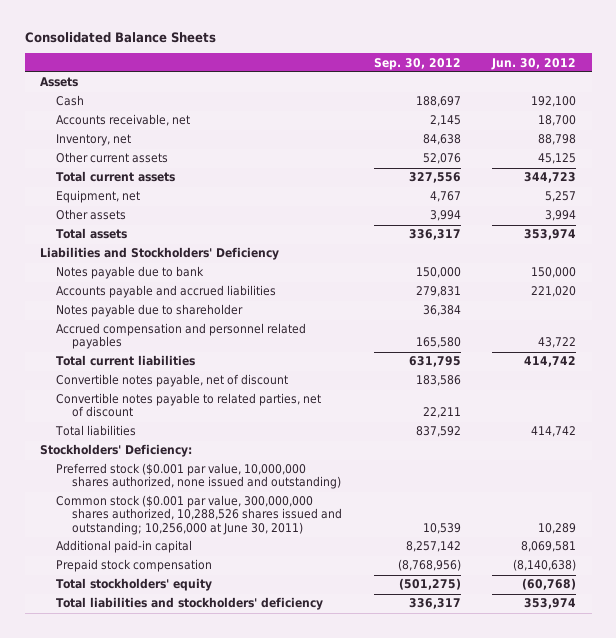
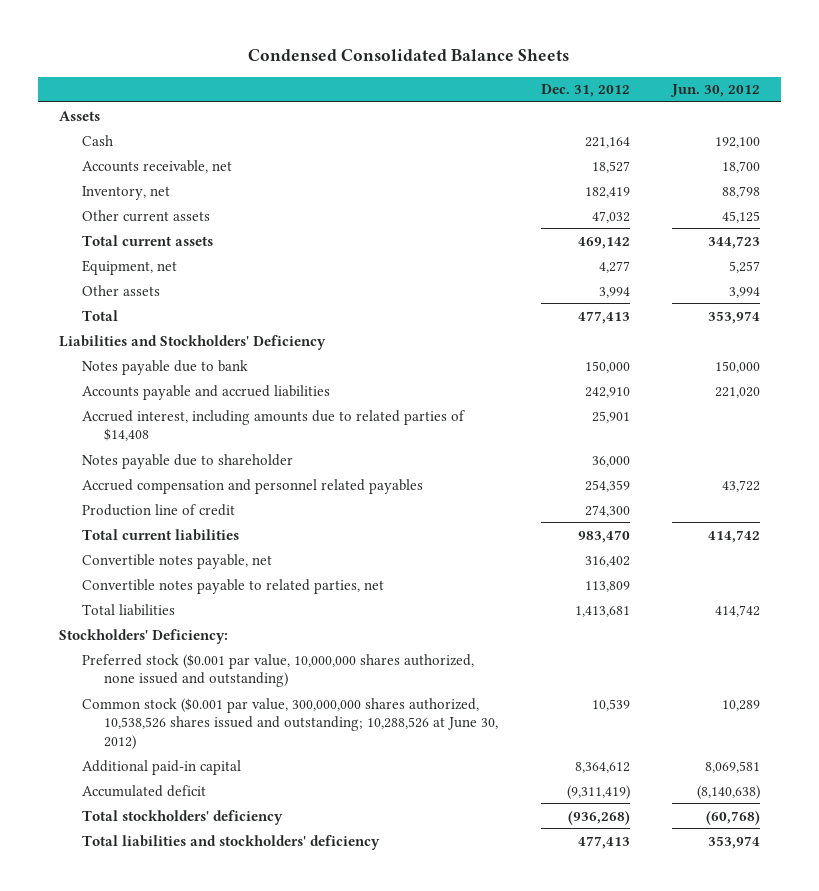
- Consolidated Balance Sheets
+ Condensed Consolidated Balance Sheets
- | Sep. 30, 2012 | Jun. 30, 2012
+ | Dec. 31, 2012 | Jun. 30, 2012
- Total assets | 336,317 | 353,974
+ Total | 477,413 | 353,974
+ Accrued interest, including amounts due to related parties of $14,408 | 25,901 |
+ Production line of credit | 274,300 |
- Convertible notes payable, net of discount | 183,586 |
- Convertible notes payable to related parties, net of discount | 22,211 |
+ Convertible notes payable, net | 316,402 |
+ Convertible notes payable to related parties, net | 113,809 |
- Common stock ($0.001 par value, 300,000,000 shares authorized, 10,288,526 shares issued and outstanding; 10,256,000 at June 30, 2011) | 10,539 | 10,289
+ Common stock ($0.001 par value, 300,000,000 shares authorized, 10,538,526 shares issued and outstanding; 10,288,526 at June 30, 2012) | 10,539 | 10,289
- Prepaid stock compensation | (8,768,956) | (8,140,638)
- Total stockholders' equity | (501,275) | (60,768)
+ Accumulated deficit | (9,311,419) | (8,140,638)
+ Total stockholders' deficiency | (936,268) | (60,768)

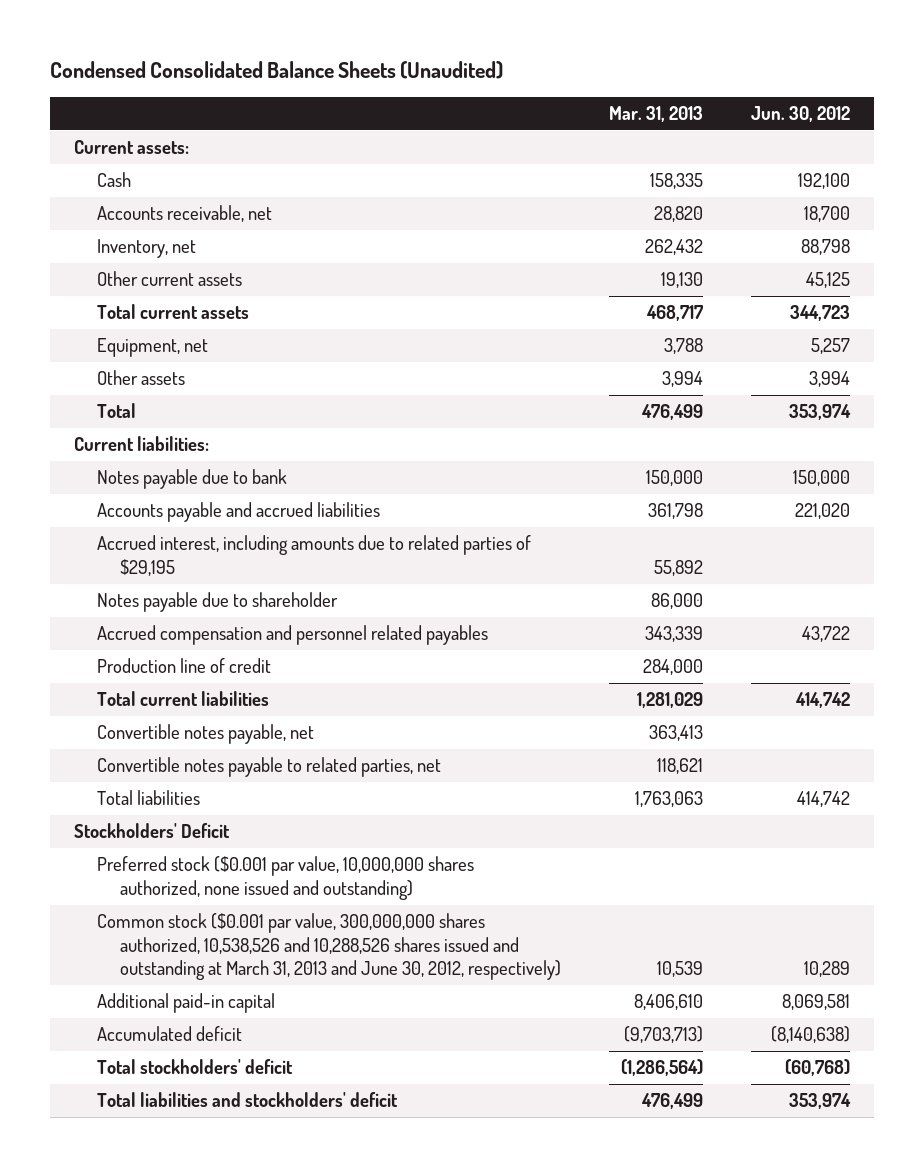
- Condensed Consolidated Balance Sheets
+ Condensed Consolidated Balance Sheets (Unaudited)
- | Dec. 31, 2012 | Jun. 30, 2012
+ | Mar. 31, 2013 | Jun. 30, 2012
- Assets
+ Current assets:
- Liabilities and Stockholders' Deficiency
+ Current liabilities:
- Accrued interest, including amounts due to related parties of $14,408 | 25,901 |
+ Accrued interest, including amounts due to related parties of $29,195 | 55,892 |
- Stockholders' Deficiency:
+ Stockholders' Deficit
- Common stock ($0.001 par value, 300,000,000 shares authorized, 10,538,526 shares issued and outstanding; 10,288,526 at June 30, 2012) | 10,539 | 10,289
+ Common stock ($0.001 par value, 300,000,000 shares authorized, 10,538,526 and 10,288,526 shares issued and outstanding at March 31, 2013 and June 30, 2012, respectively) | 10,539 | 10,289
- Total stockholders' deficiency | (936,268) | (60,768)
- Total liabilities and stockholders' deficiency | 477,413 | 353,974
+ Total stockholders' deficit | (1,286,564) | (60,768)
+ Total liabilities and stockholders' deficit | 476,499 | 353,974

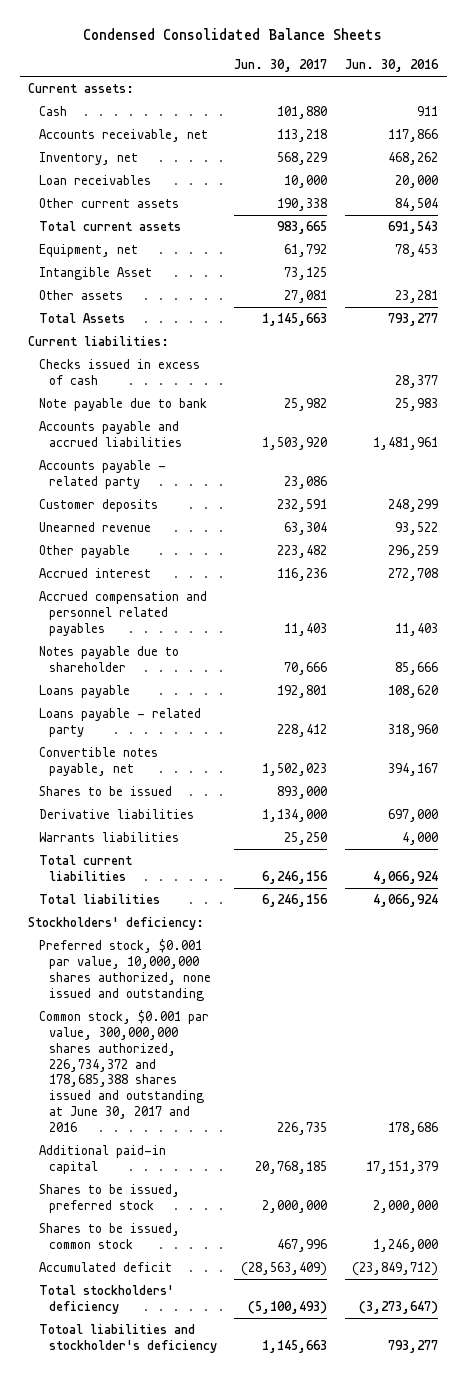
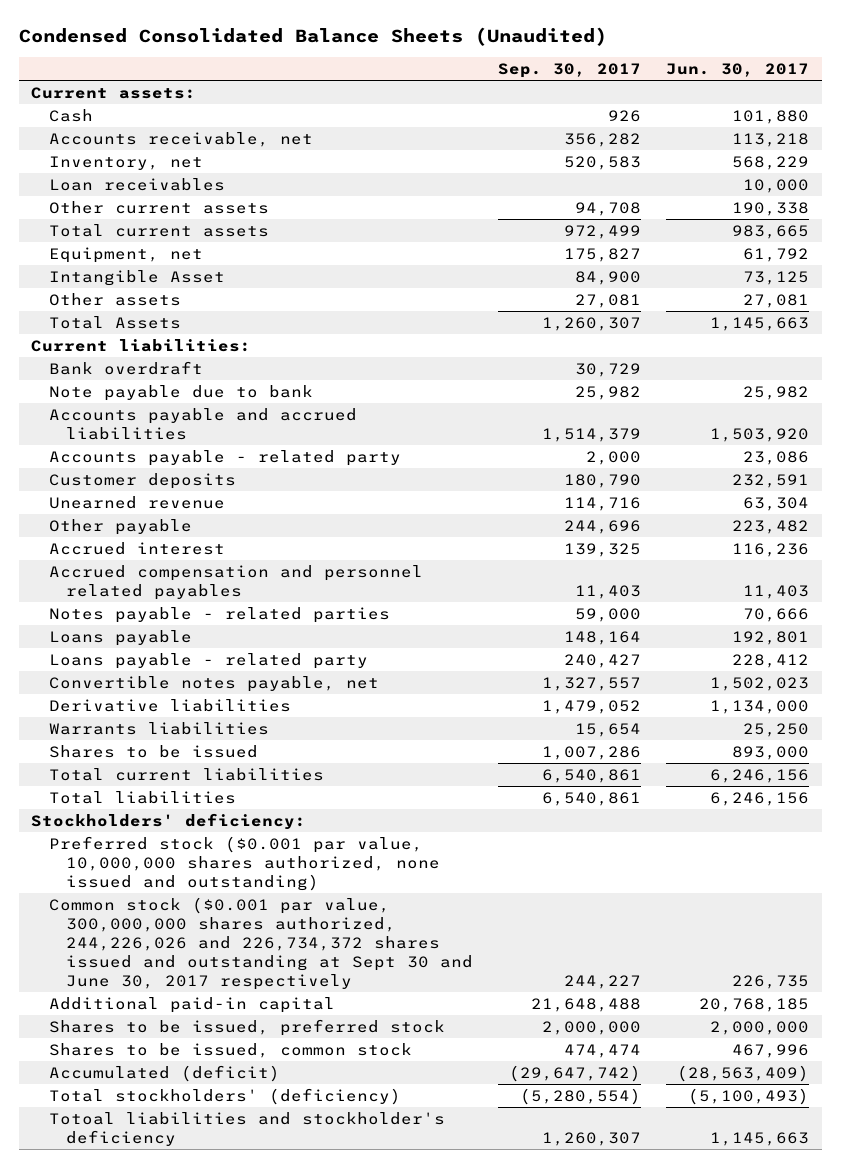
- Condensed Consolidated Balance Sheets
+ Condensed Consolidated Balance Sheets (Unaudited)
- | Jun. 30, 2017 | Jun. 30, 2016
+ | Sep. 30, 2017 | Jun. 30, 2017
- Checks issued in excess of cash | | 28,377
+ Bank overdraft | 30,729 |
- Notes payable due to shareholder | 70,666 | 85,666
+ Notes payable - related parties | 59,000 | 70,666
moved down: Shares to be issued | 1,007,286 | 893,000
- Preferred stock, $0.001 par value, 10,000,000 shares authorized, none issued and outstanding
- Common stock, $0.001 par value, 300,000,000 shares authorized, 226,734,372 and 178,685,388 shares issued and outstanding at June 30, 2017 and 2016 | 226,735 | 178,686
+ Preferred stock ($0.001 par value, 10,000,000 shares authorized, none issued and outstanding)
+ Common stock ($0.001 par value, 300,000,000 shares authorized, 244,226,026 and 226,734,372 shares issued and outstanding at Sept 30 and June 30, 2017 respectively | 244,227 | 226,735
- Accumulated deficit | (28,563,409) | (23,849,712)
- Total stockholders' deficiency | (5,100,493) | (3,273,647)
+ Accumulated (deficit) | (29,647,742) | (28,563,409)
+ Total stockholders' (deficiency) | (5,280,554) | (5,100,493)

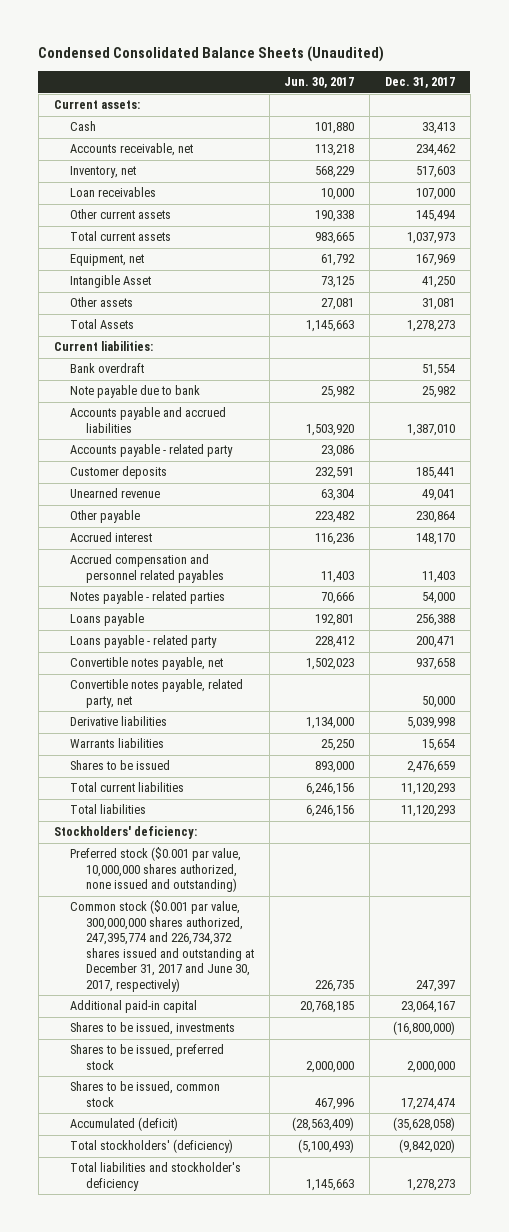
- | Sep. 30, 2017 | Jun. 30, 2017
+ | Jun. 30, 2017 | Dec. 31, 2017
+ Convertible notes payable, related party, net | | 50,000
- Common stock ($0.001 par value, 300,000,000 shares authorized, 244,226,026 and 226,734,372 shares issued and outstanding at Sept 30 and June 30, 2017 respectively | 244,227 | 226,735
+ Common stock ($0.001 par value, 300,000,000 shares authorized, 247,395,774 and 226,734,372 shares issued and outstanding at December 31, 2017 and June 30, 2017, respectively) | 226,735 | 247,397
+ Shares to be issued, investments | | (16,800,000)
- Totoal liabilities and stockholder's deficiency | 1,260,307 | 1,145,663
+ Total liabilities and stockholder's deficiency | 1,145,663 | 1,278,273

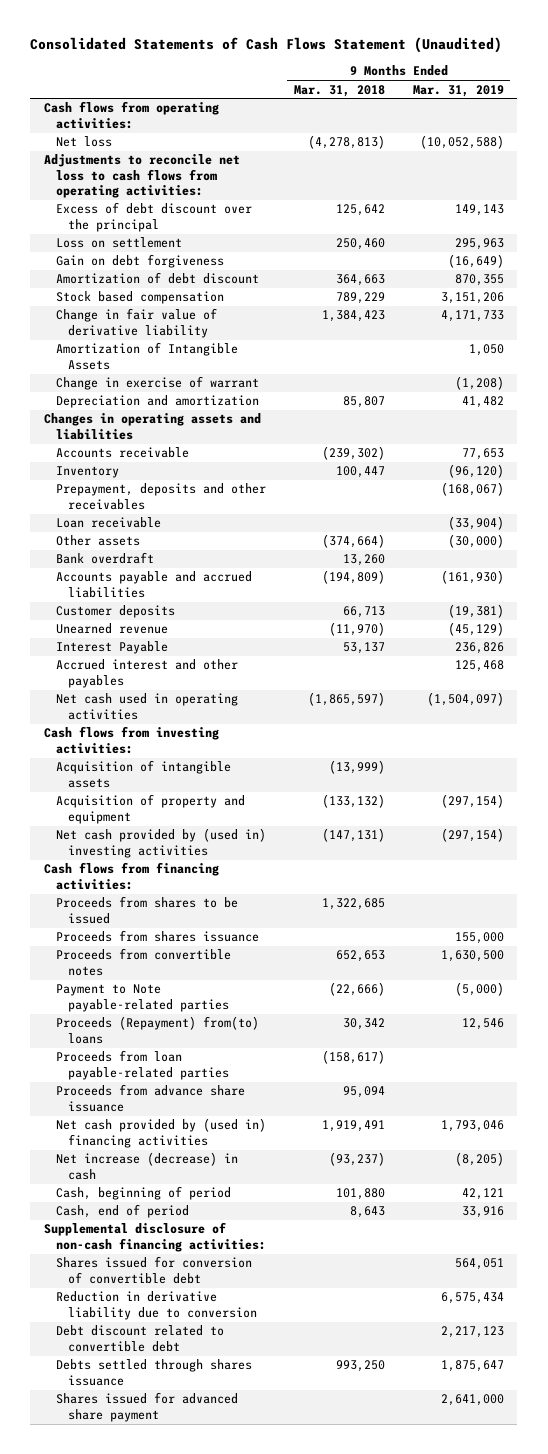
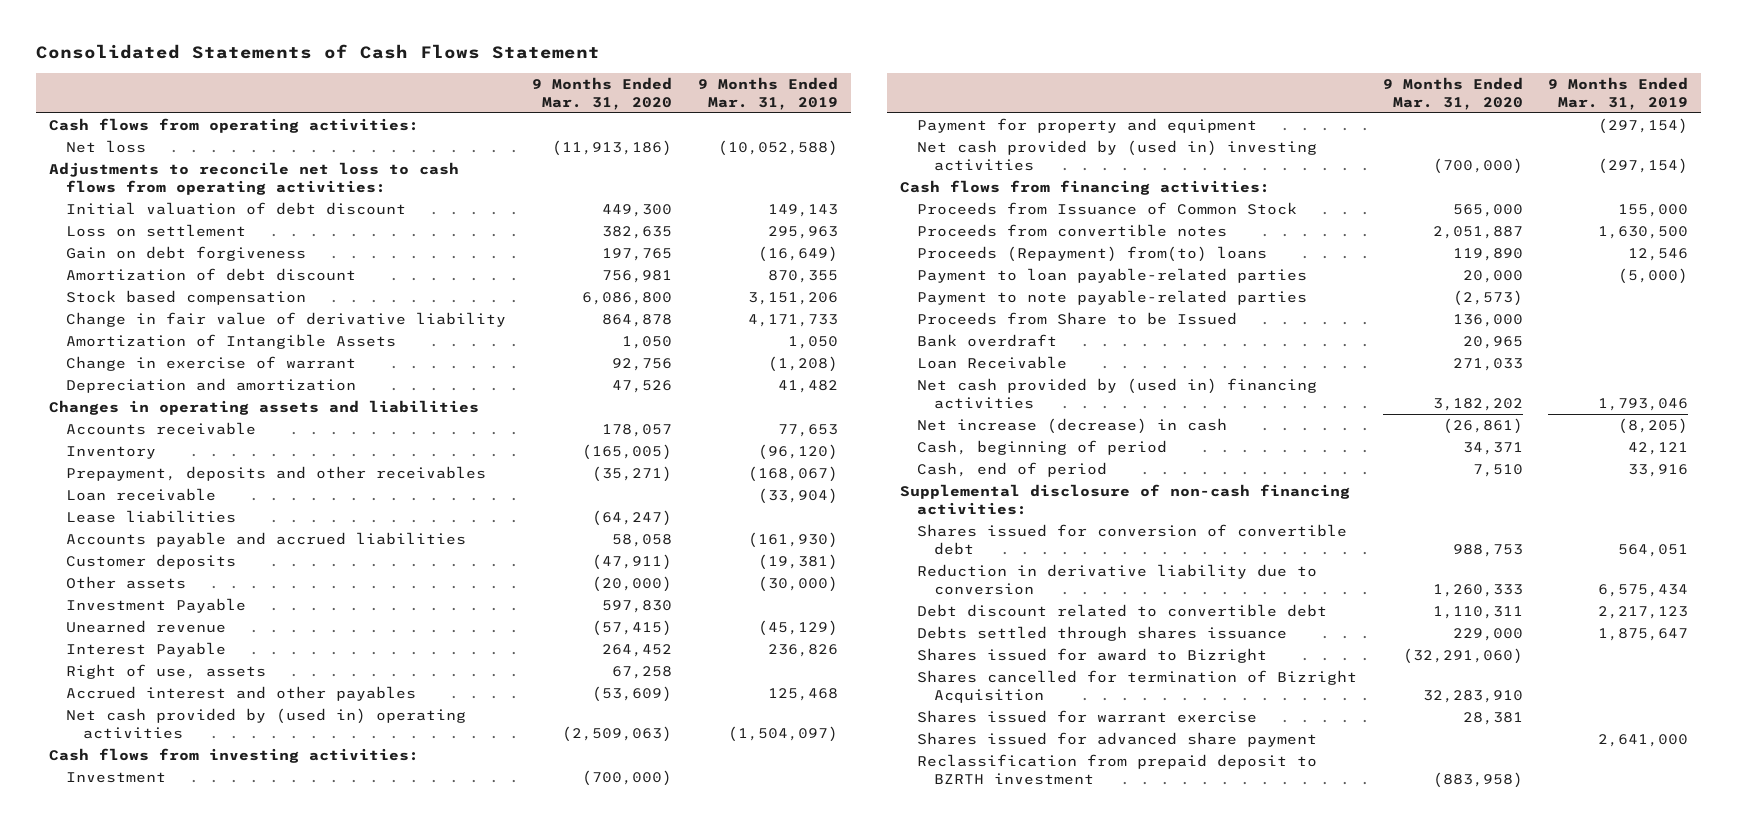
- Consolidated Statements of Cash Flows Statement (Unaudited)
+ Consolidated Statements of Cash Flows Statement
- | 9 Months Ended Mar. 31, 2018 | 9 Months Ended Mar. 31, 2019
+ | 9 Months Ended Mar. 31, 2020 | 9 Months Ended Mar. 31, 2019
- Excess of debt discount over the principal | 125,642 | 149,143
+ Initial valuation of debt discount | 449,300 | 149,143
+ Lease liabilities | (64,247) |
moved down: Other assets | (20,000) | (30,000)
+ Investment Payable | 597,830 |
+ Right of use, assets | 67,258 |
- Net cash used in operating activities | (1,865,597) | (1,504,097)
+ Net cash provided by (used in) operating activities | (2,509,063) | (1,504,097)
- Acquisition of intangible assets | (13,999) |
- Acquisition of property and equipment | (133,132) | (297,154)
+ Investment | (700,000) |
+ Payment for property and equipment | | (297,154)
- Proceeds from shares to be issued | 1,322,685 |
- Proceeds from shares issuance | | 155,000
+ Proceeds from Issuance of Common Stock | 565,000 | 155,000
- Payment to Note payable-related parties | (22,666) | (5,000)
- Proceeds from loan payable-related parties | (158,617) |
- Proceeds from advance share issuance | 95,094 |
+ Payment to loan payable-related parties | 20,000 | (5,000)
+ Payment to note payable-related parties | (2,573) |
+ Proceeds from Share to be Issued | 136,000 |
moved down: Bank overdraft | 20,965 |
+ Loan Receivable | 271,033 |
+ Shares issued for award to Bizright | (32,291,060) |
+ Shares cancelled for termination of Bizright Acquisition | 32,283,910 |
+ Shares issued for warrant exercise | 28,381 |
+ Reclassification from prepaid deposit to BZRTH investment | (883,958) |

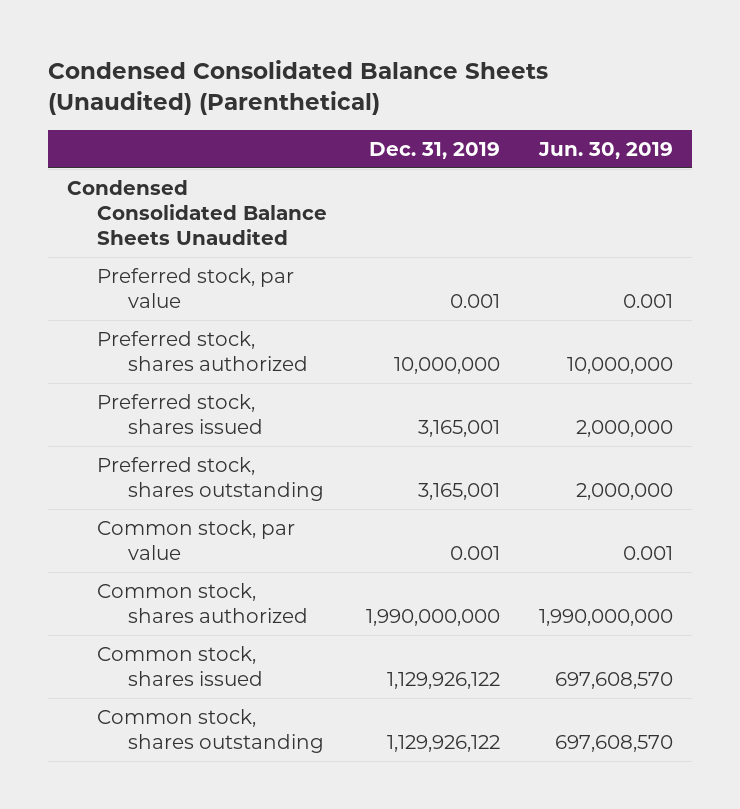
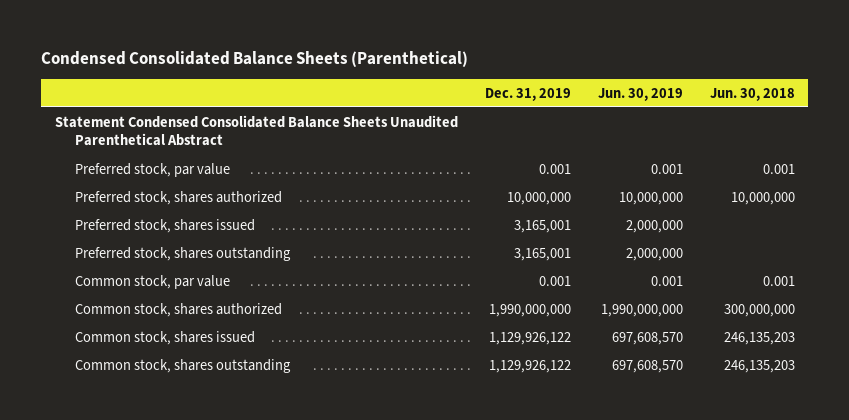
- Condensed Consolidated Balance Sheets (Unaudited) (Parenthetical)
+ Condensed Consolidated Balance Sheets (Parenthetical)
- | Dec. 31, 2019 | Jun. 30, 2019
+ | Dec. 31, 2019 | Jun. 30, 2019 | Jun. 30, 2018
- Condensed Consolidated Balance Sheets Unaudited
+ Statement Condensed Consolidated Balance Sheets Unaudited Parenthetical Abstract

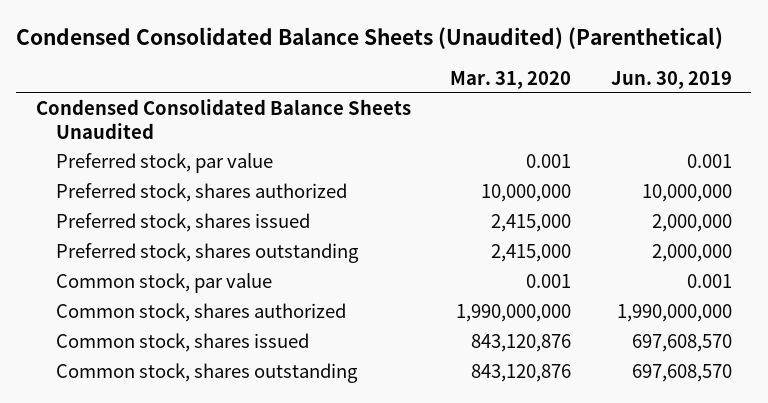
- Condensed Consolidated Balance Sheets (Parenthetical)
+ Condensed Consolidated Balance Sheets (Unaudited) (Parenthetical)
- | Dec. 31, 2019 | Jun. 30, 2019 | Jun. 30, 2018
+ | Mar. 31, 2020 | Jun. 30, 2019
- Statement Condensed Consolidated Balance Sheets Unaudited Parenthetical Abstract
+ Condensed Consolidated Balance Sheets Unaudited

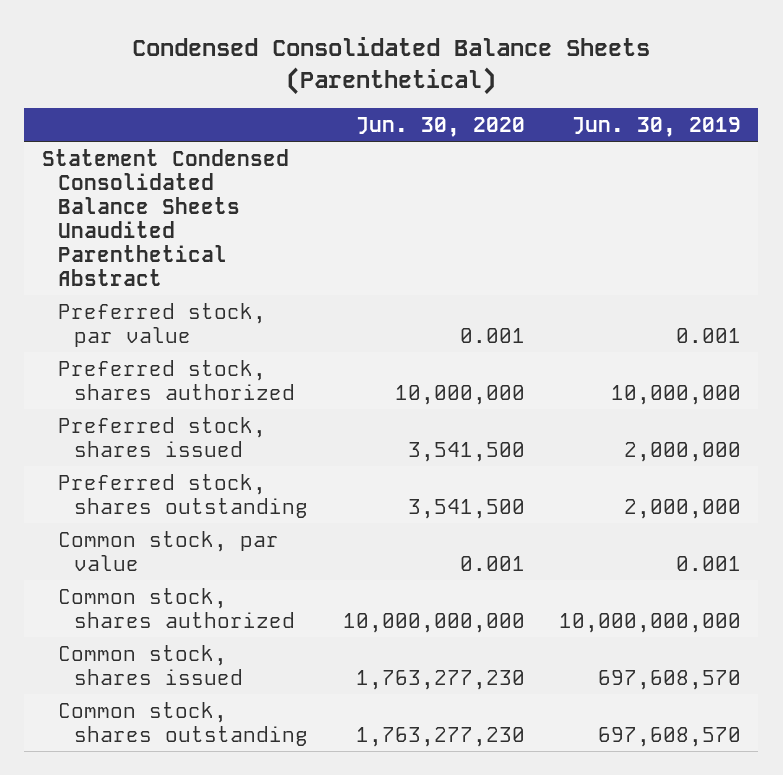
- Condensed Consolidated Balance Sheets (Unaudited) (Parenthetical)
+ Condensed Consolidated Balance Sheets (Parenthetical)
- | Mar. 31, 2020 | Jun. 30, 2019
+ | Jun. 30, 2020 | Jun. 30, 2019
- Condensed Consolidated Balance Sheets Unaudited
+ Statement Condensed Consolidated Balance Sheets Unaudited Parenthetical Abstract
- Common stock, shares authorized | 1,990,000,000 | 1,990,000,000
+ Common stock, shares authorized | 10,000,000,000 | 10,000,000,000

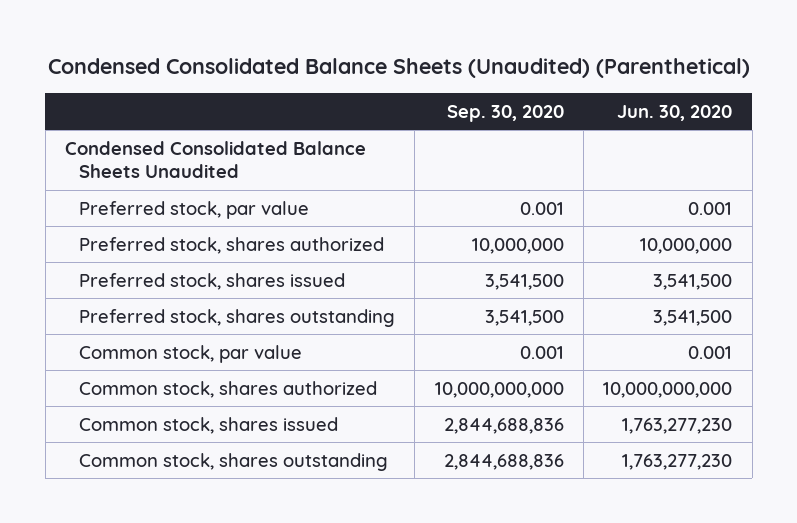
- Condensed Consolidated Balance Sheets (Parenthetical)
+ Condensed Consolidated Balance Sheets (Unaudited) (Parenthetical)
- | Jun. 30, 2020 | Jun. 30, 2019
+ | Sep. 30, 2020 | Jun. 30, 2020
- Statement Condensed Consolidated Balance Sheets Unaudited Parenthetical Abstract
+ Condensed Consolidated Balance Sheets Unaudited

